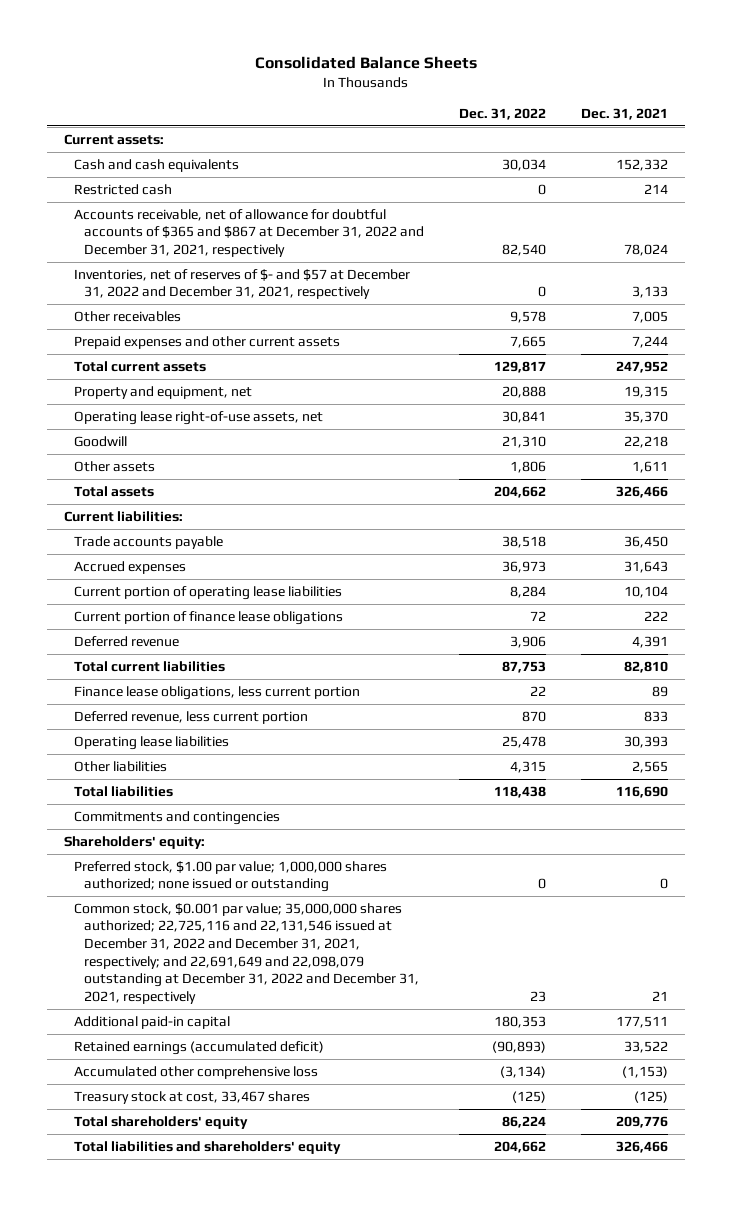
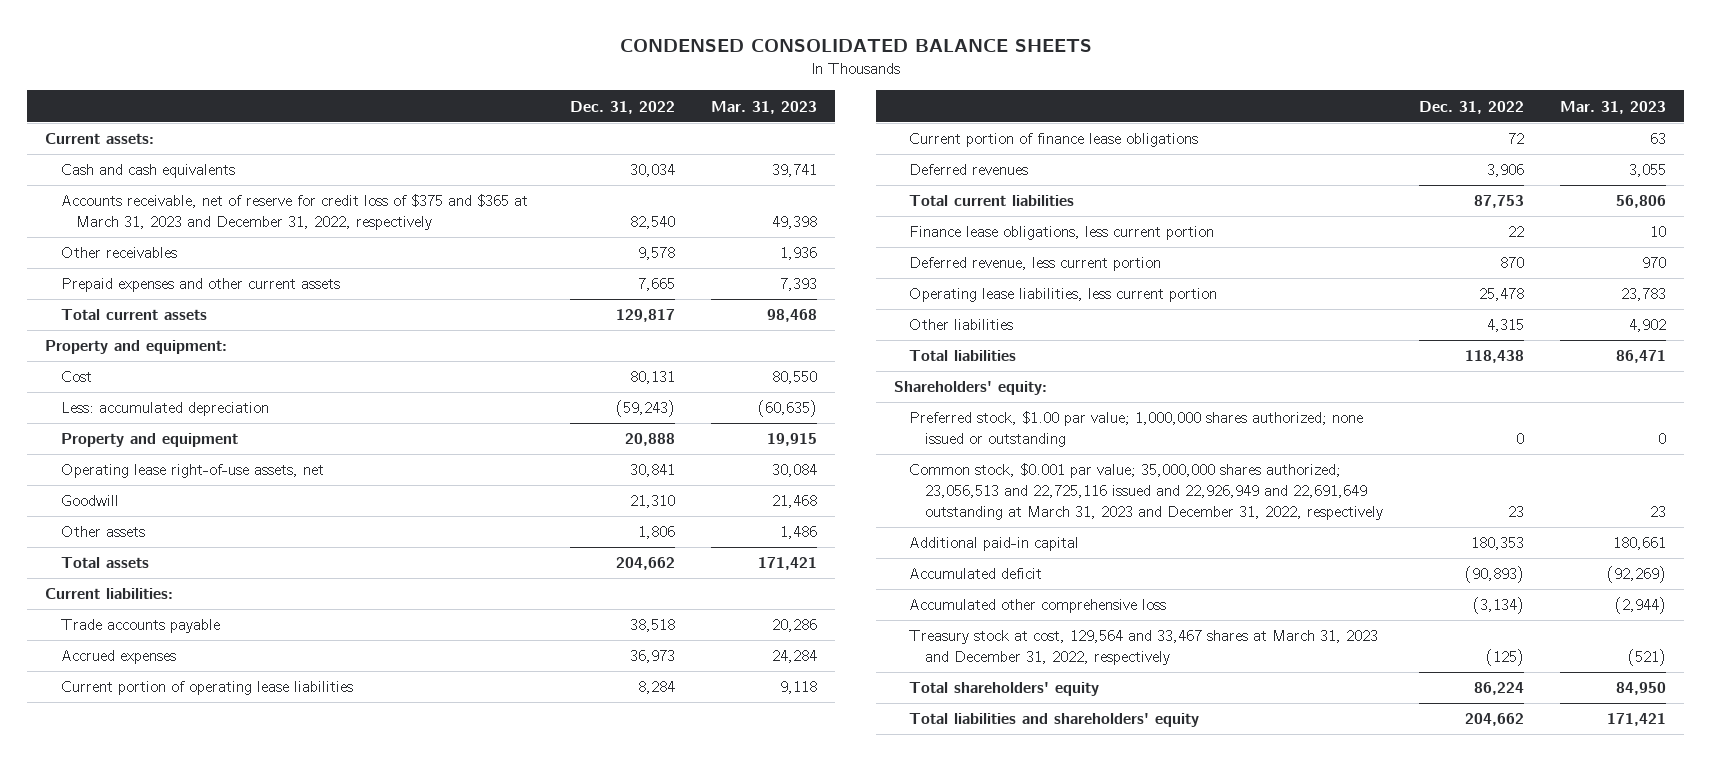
- Consolidated Balance Sheets
+ CONDENSED CONSOLIDATED BALANCE SHEETS
- | Dec. 31, 2022 | Dec. 31, 2021
+ | Dec. 31, 2022 | Mar. 31, 2023
- Restricted cash | 0 | 214
- Accounts receivable, net of allowance for doubtful accounts of $365 and $867 at December 31, 2022 and December 31, 2021, respectively | 82,540 | 78,024
- Inventories, net of reserves of $- and $57 at December 31, 2022 and December 31, 2021, respectively | 0 | 3,133
+ Accounts receivable, net of reserve for credit loss of $375 and $365 at March 31, 2023 and December 31, 2022, respectively | 82,540 | 49,398
- Property and equipment, net | 20,888 | 19,315
+ Property and equipment:
+ Cost | 80,131 | 80,550
+ Less: accumulated depreciation | (59,243) | (60,635)
+ Property and equipment | 20,888 | 19,915
- Deferred revenue | 3,906 | 4,391
+ Deferred revenues | 3,906 | 3,055
- Operating lease liabilities | 25,478 | 30,393
+ Operating lease liabilities, less current portion | 25,478 | 23,783
- Commitments and contingencies
- Common stock, $0.001 par value; 35,000,000 shares authorized; 22,725,116 and 22,131,546 issued at December 31, 2022 and December 31, 2021, respectively; and 22,691,649 and 22,098,079 outstanding at December 31, 2022 and December 31, 2021, respectively | 23 | 21
+ Common stock, $0.001 par value; 35,000,000 shares authorized; 23,056,513 and 22,725,116 issued and 22,926,949 and 22,691,649 outstanding at March 31, 2023 and December 31, 2022, respectively | 23 | 23
- Retained earnings (accumulated deficit) | (90,893) | 33,522
+ Accumulated deficit | (90,893) | (92,269)
- Treasury stock at cost, 33,467 shares | (125) | (125)
+ Treasury stock at cost, 129,564 and 33,467 shares at March 31, 2023 and December 31, 2022, respectively | (125) | (521)

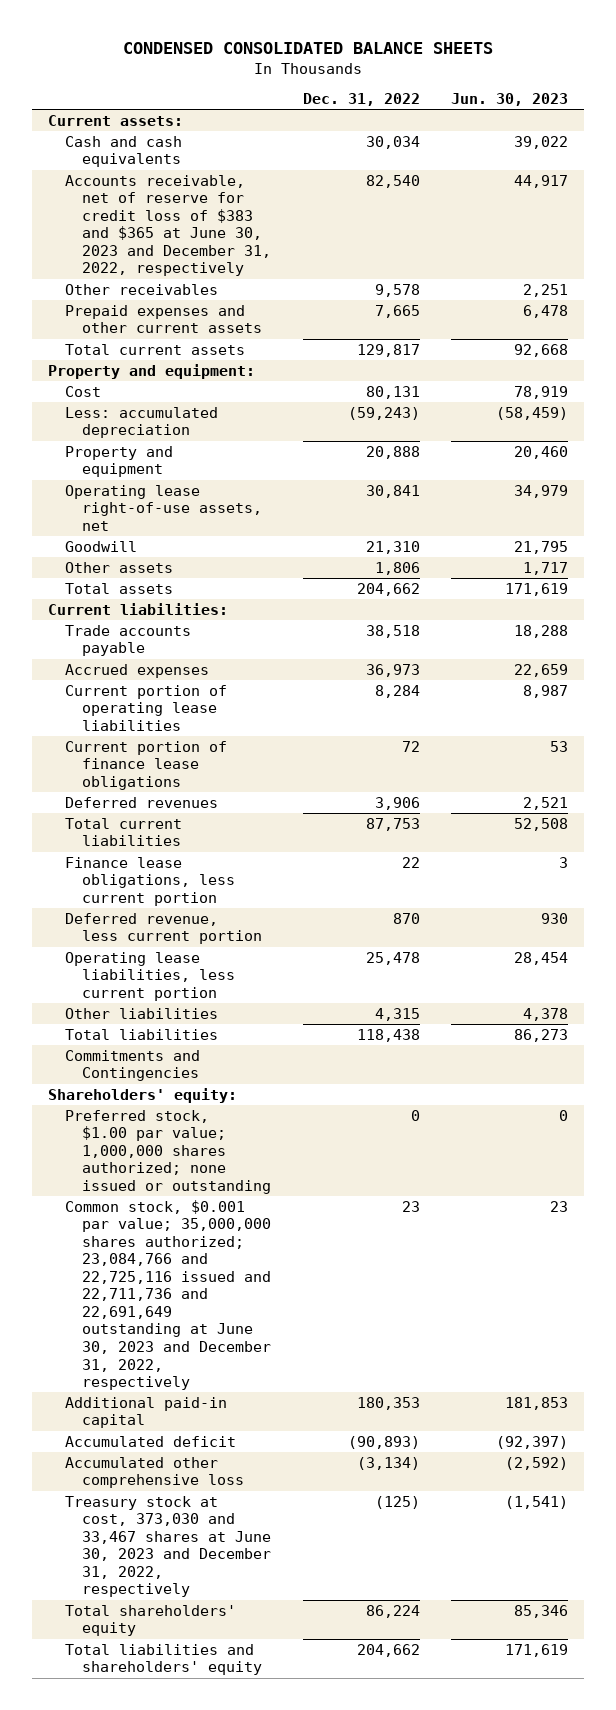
- | Dec. 31, 2022 | Mar. 31, 2023
+ | Dec. 31, 2022 | Jun. 30, 2023
- Accounts receivable, net of reserve for credit loss of $375 and $365 at March 31, 2023 and December 31, 2022, respectively | 82,540 | 49,398
+ Accounts receivable, net of reserve for credit loss of $383 and $365 at June 30, 2023 and December 31, 2022, respectively | 82,540 | 44,917
+ Commitments and Contingencies
- Common stock, $0.001 par value; 35,000,000 shares authorized; 23,056,513 and 22,725,116 issued and 22,926,949 and 22,691,649 outstanding at March 31, 2023 and December 31, 2022, respectively | 23 | 23
+ Common stock, $0.001 par value; 35,000,000 shares authorized; 23,084,766 and 22,725,116 issued and 22,711,736 and 22,691,649 outstanding at June 30, 2023 and December 31, 2022, respectively | 23 | 23
- Treasury stock at cost, 129,564 and 33,467 shares at March 31, 2023 and December 31, 2022, respectively | (125) | (521)
+ Treasury stock at cost, 373,030 and 33,467 shares at June 30, 2023 and December 31, 2022, respectively | (125) | (1,541)

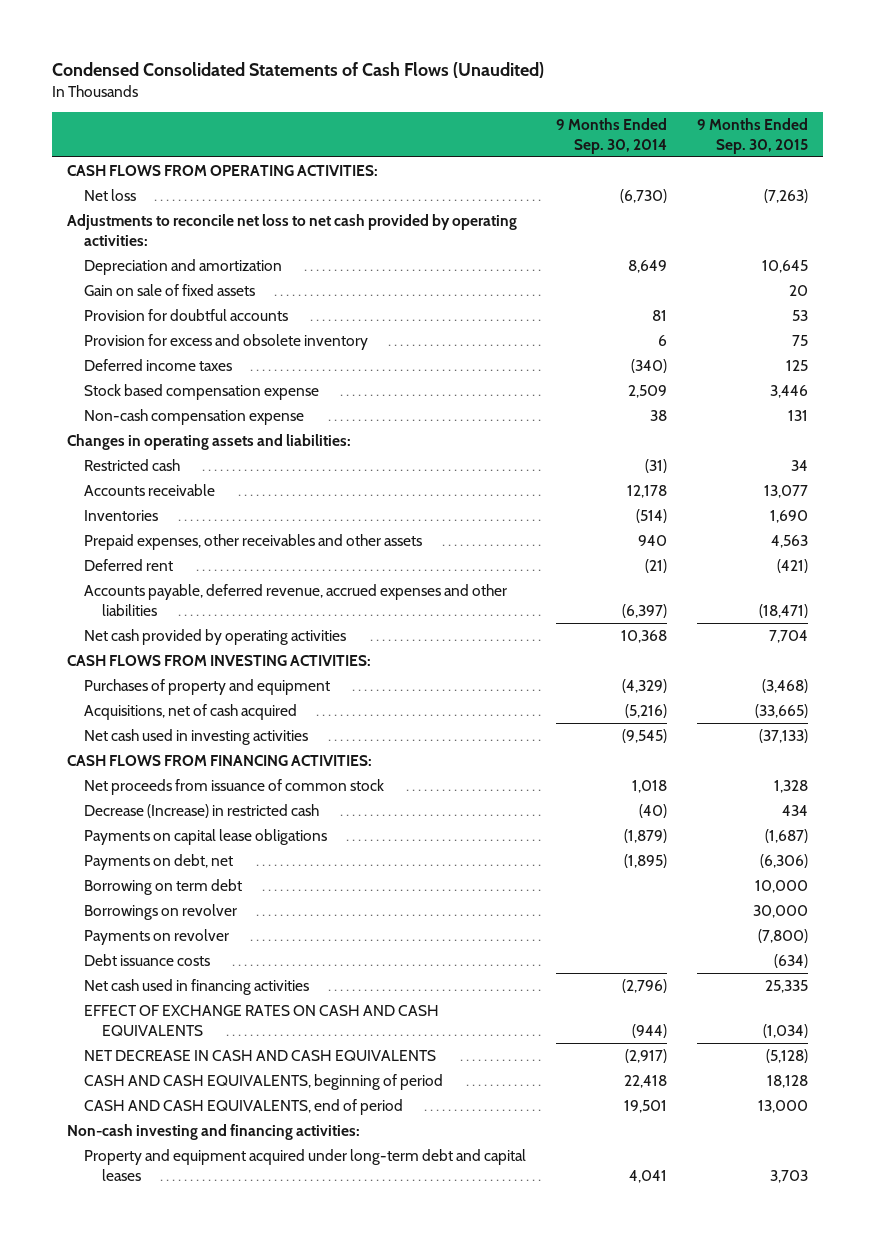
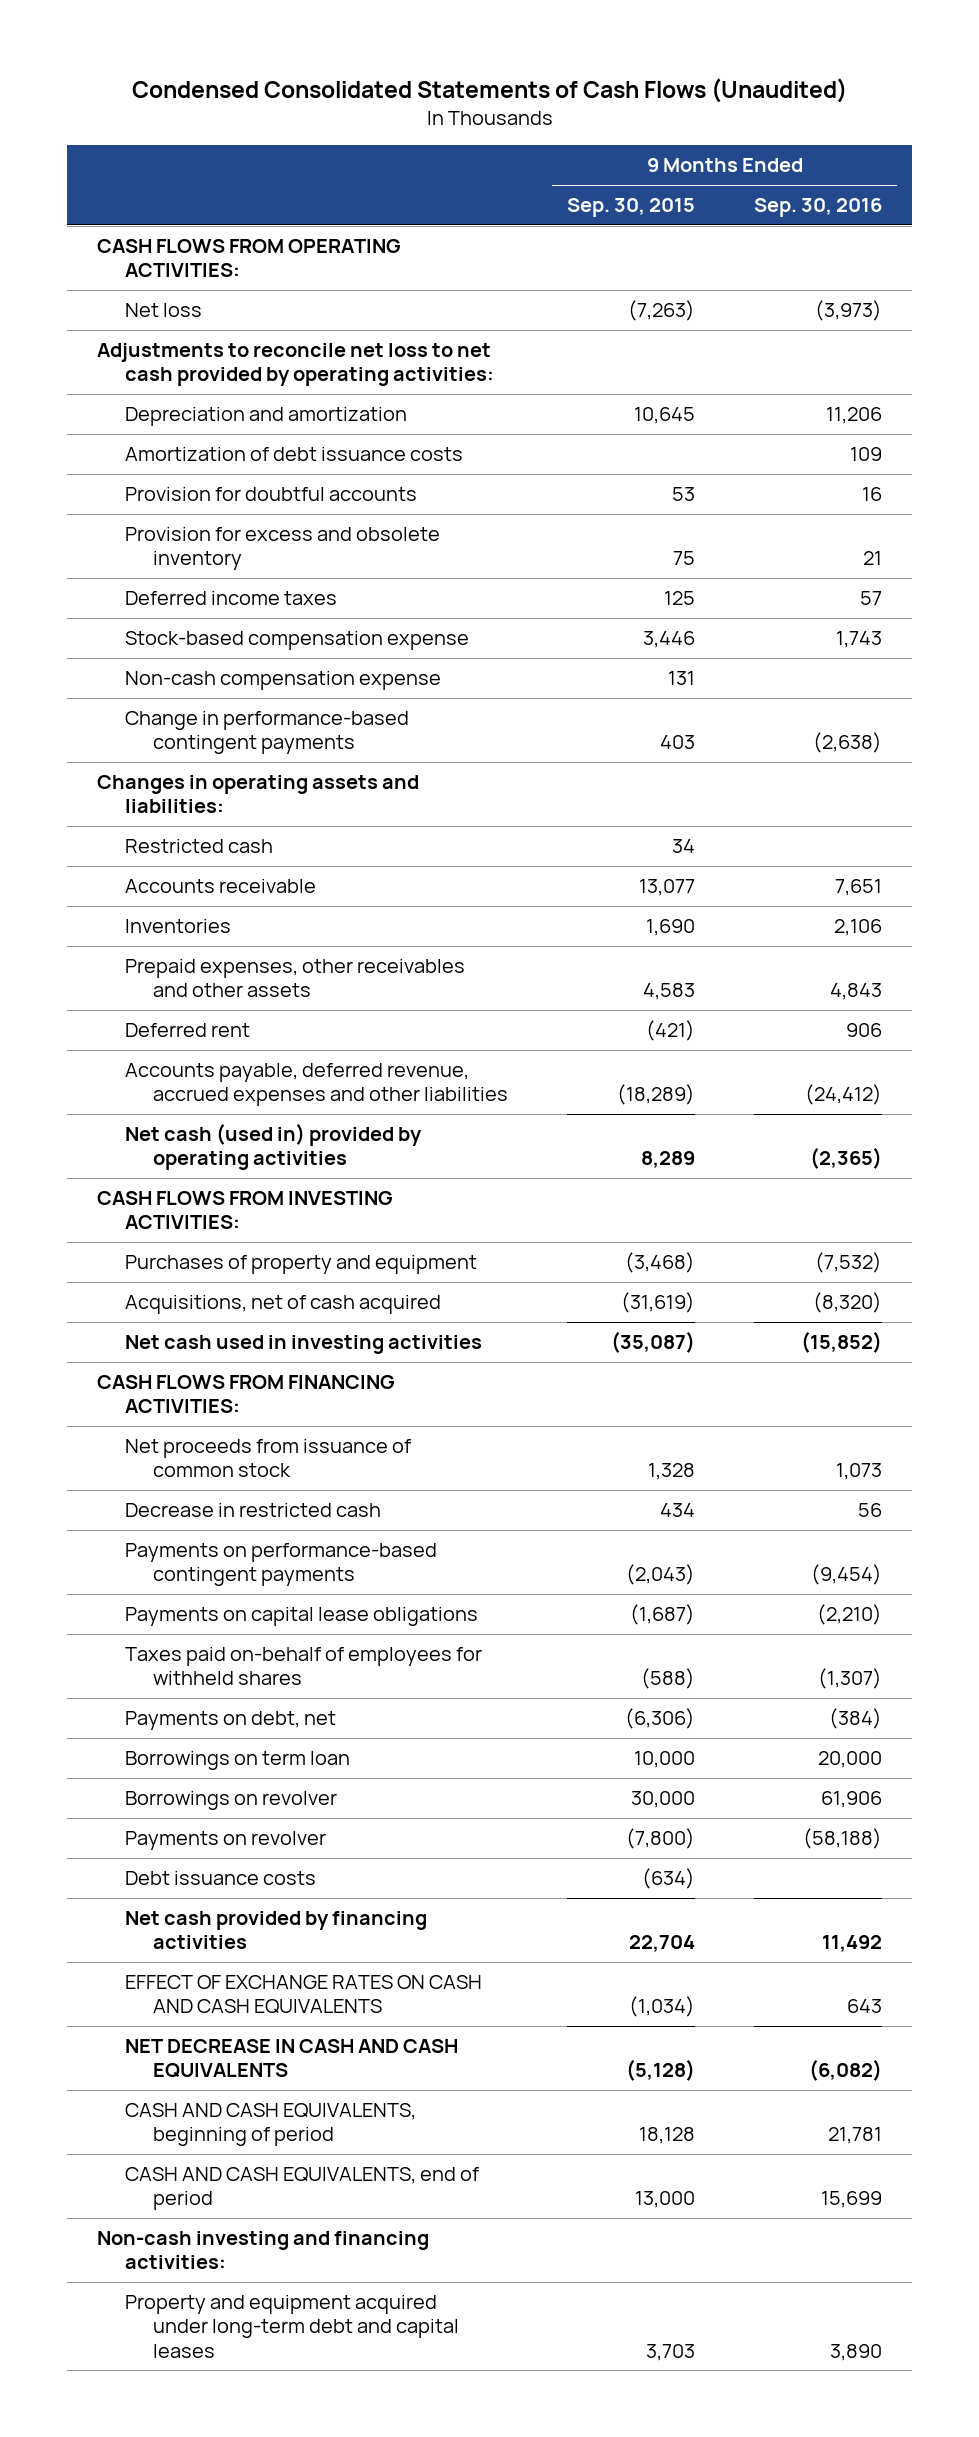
- | 9 Months Ended Sep. 30, 2014 | 9 Months Ended Sep. 30, 2015
+ | 9 Months Ended Sep. 30, 2015 | 9 Months Ended Sep. 30, 2016
- Gain on sale of fixed assets | | 20
+ Amortization of debt issuance costs | | 109
- Stock based compensation expense | 2,509 | 3,446
+ Stock-based compensation expense | 3,446 | 1,743
+ Change in performance-based contingent payments | 403 | (2,638)
- Prepaid expenses, other receivables and other assets | 940 | 4,563
+ Prepaid expenses, other receivables and other assets | 4,583 | 4,843
- Accounts payable, deferred revenue, accrued expenses and other liabilities | (6,397) | (18,471)
- Net cash provided by operating activities | 10,368 | 7,704
+ Accounts payable, deferred revenue, accrued expenses and other liabilities | (18,289) | (24,412)
+ Net cash (used in) provided by operating activities | 8,289 | (2,365)
- Acquisitions, net of cash acquired | (5,216) | (33,665)
- Net cash used in investing activities | (9,545) | (37,133)
+ Acquisitions, net of cash acquired | (31,619) | (8,320)
+ Net cash used in investing activities | (35,087) | (15,852)
- Decrease (Increase) in restricted cash | (40) | 434
+ Decrease in restricted cash | 434 | 56
+ Payments on performance-based contingent payments | (2,043) | (9,454)
+ Taxes paid on-behalf of employees for withheld shares | (588) | (1,307)
- Borrowing on term debt | | 10,000
+ Borrowings on term loan | 10,000 | 20,000
- Net cash used in financing activities | (2,796) | 25,335
+ Net cash provided by financing activities | 22,704 | 11,492

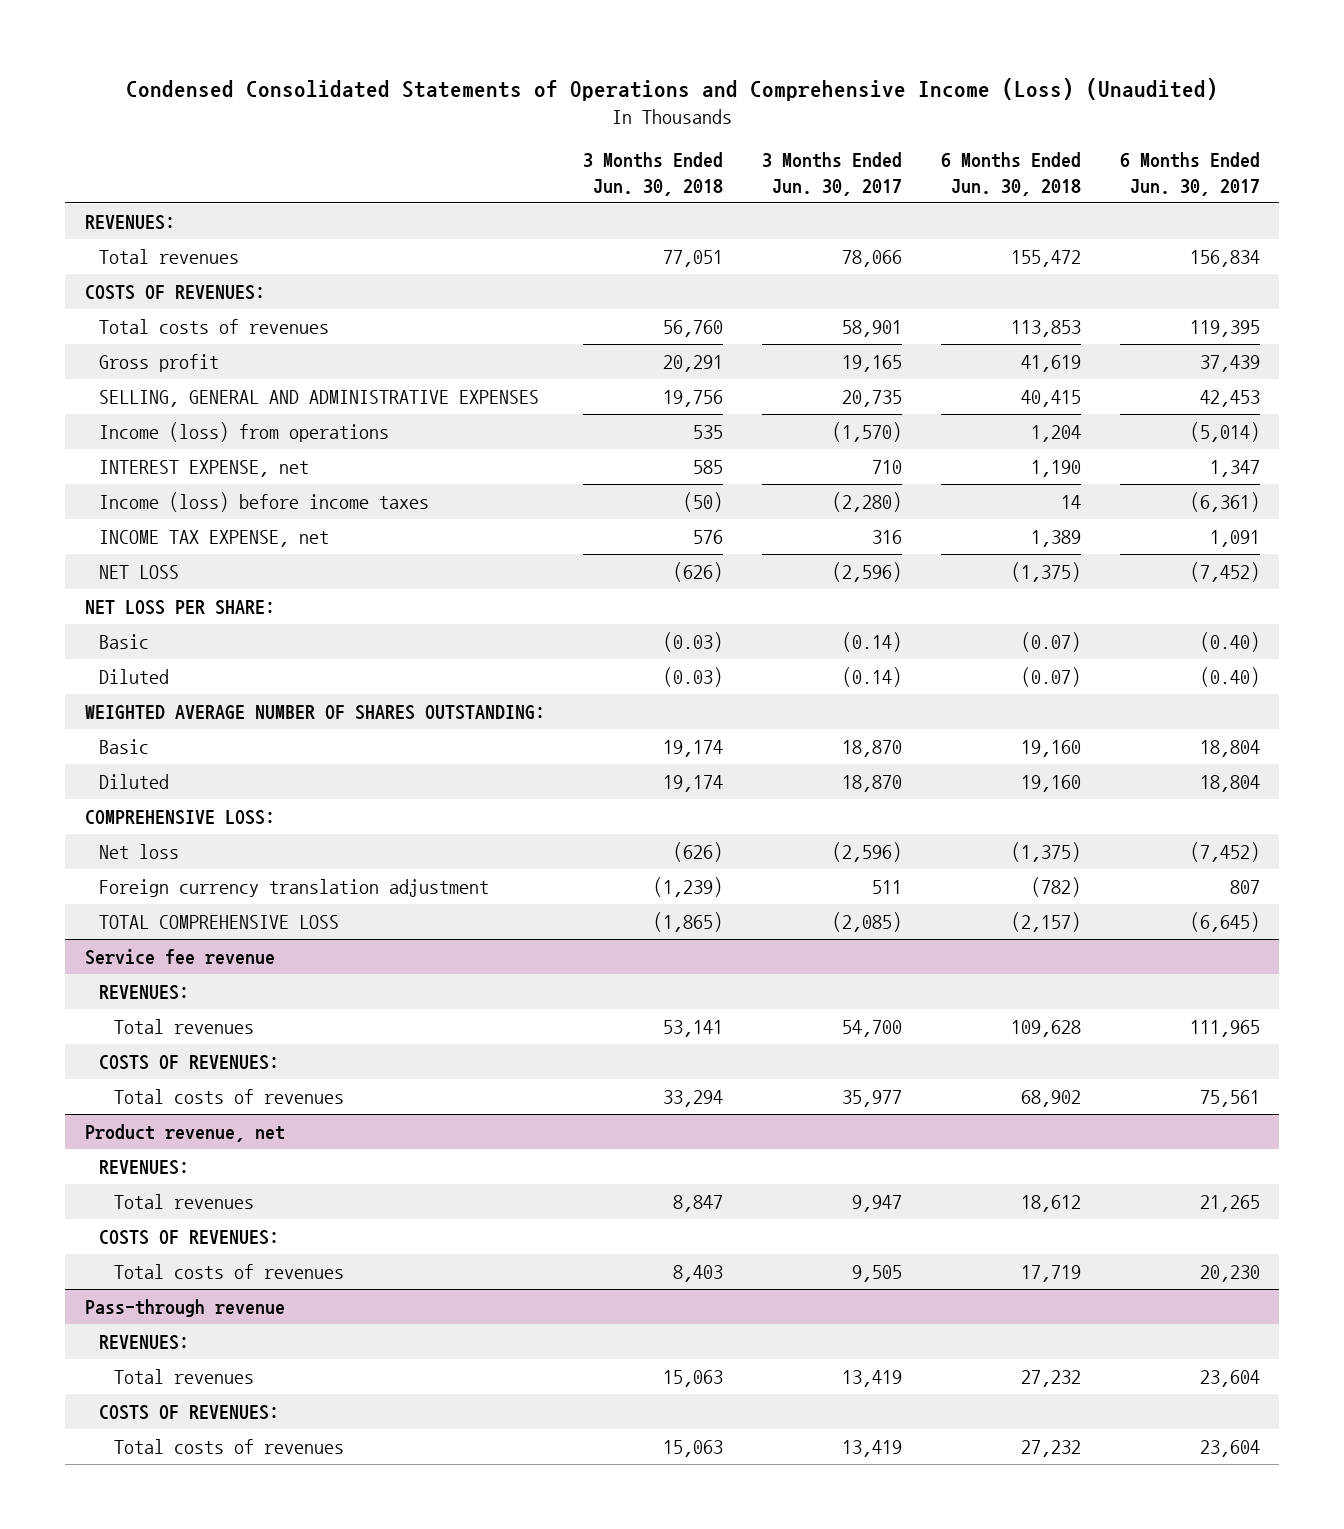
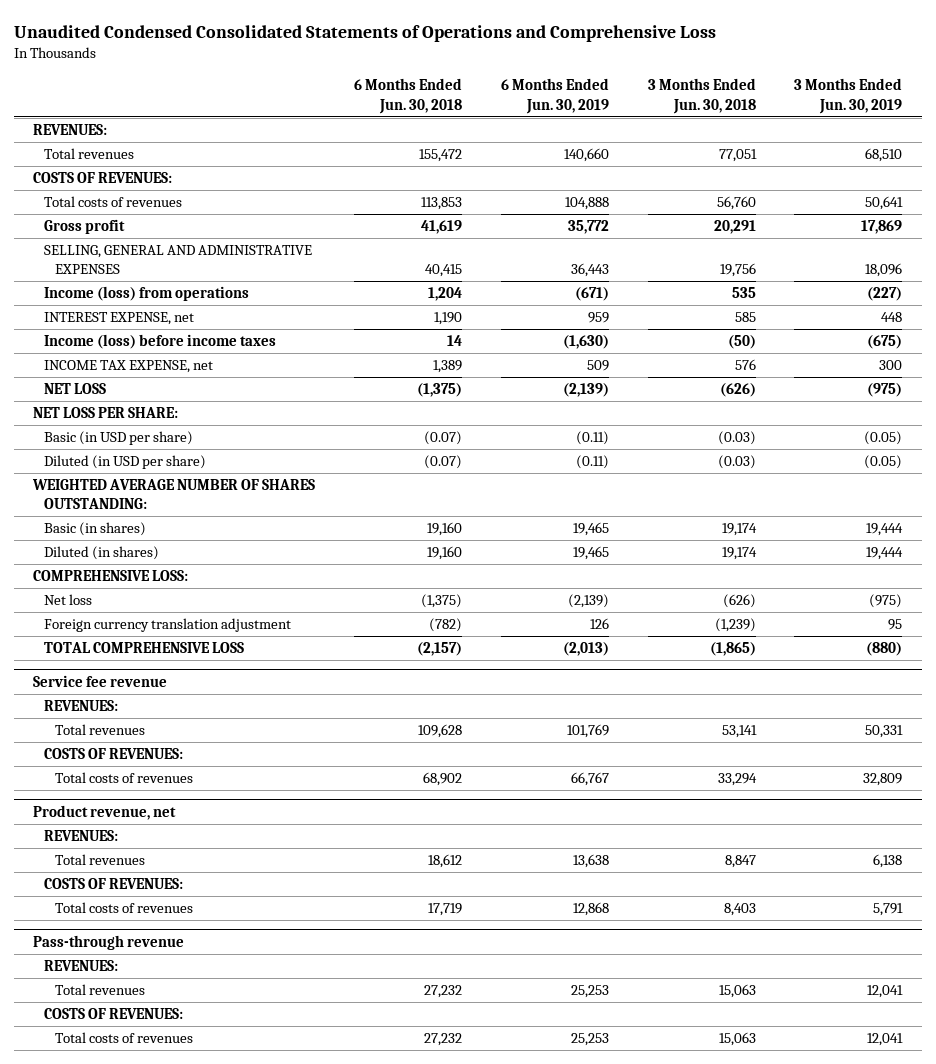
- Condensed Consolidated Statements of Operations and Comprehensive Income (Loss) (Unaudited)
+ Unaudited Condensed Consolidated Statements of Operations and Comprehensive Loss
- | 3 Months Ended Jun. 30, 2018 | 3 Months Ended Jun. 30, 2017 | 6 Months Ended Jun. 30, 2018 | 6 Months Ended Jun. 30, 2017
+ | 6 Months Ended Jun. 30, 2018 | 6 Months Ended Jun. 30, 2019 | 3 Months Ended Jun. 30, 2018 | 3 Months Ended Jun. 30, 2019
- Basic | (0.03) | (0.14) | (0.07) | (0.40)
- Diluted | (0.03) | (0.14) | (0.07) | (0.40)
+ Basic (in USD per share) | (0.07) | (0.11) | (0.03) | (0.05)
+ Diluted (in USD per share) | (0.07) | (0.11) | (0.03) | (0.05)
- Basic | 19,174 | 18,870 | 19,160 | 18,804
- Diluted | 19,174 | 18,870 | 19,160 | 18,804
+ Basic (in shares) | 19,160 | 19,465 | 19,174 | 19,444
+ Diluted (in shares) | 19,160 | 19,465 | 19,174 | 19,444

